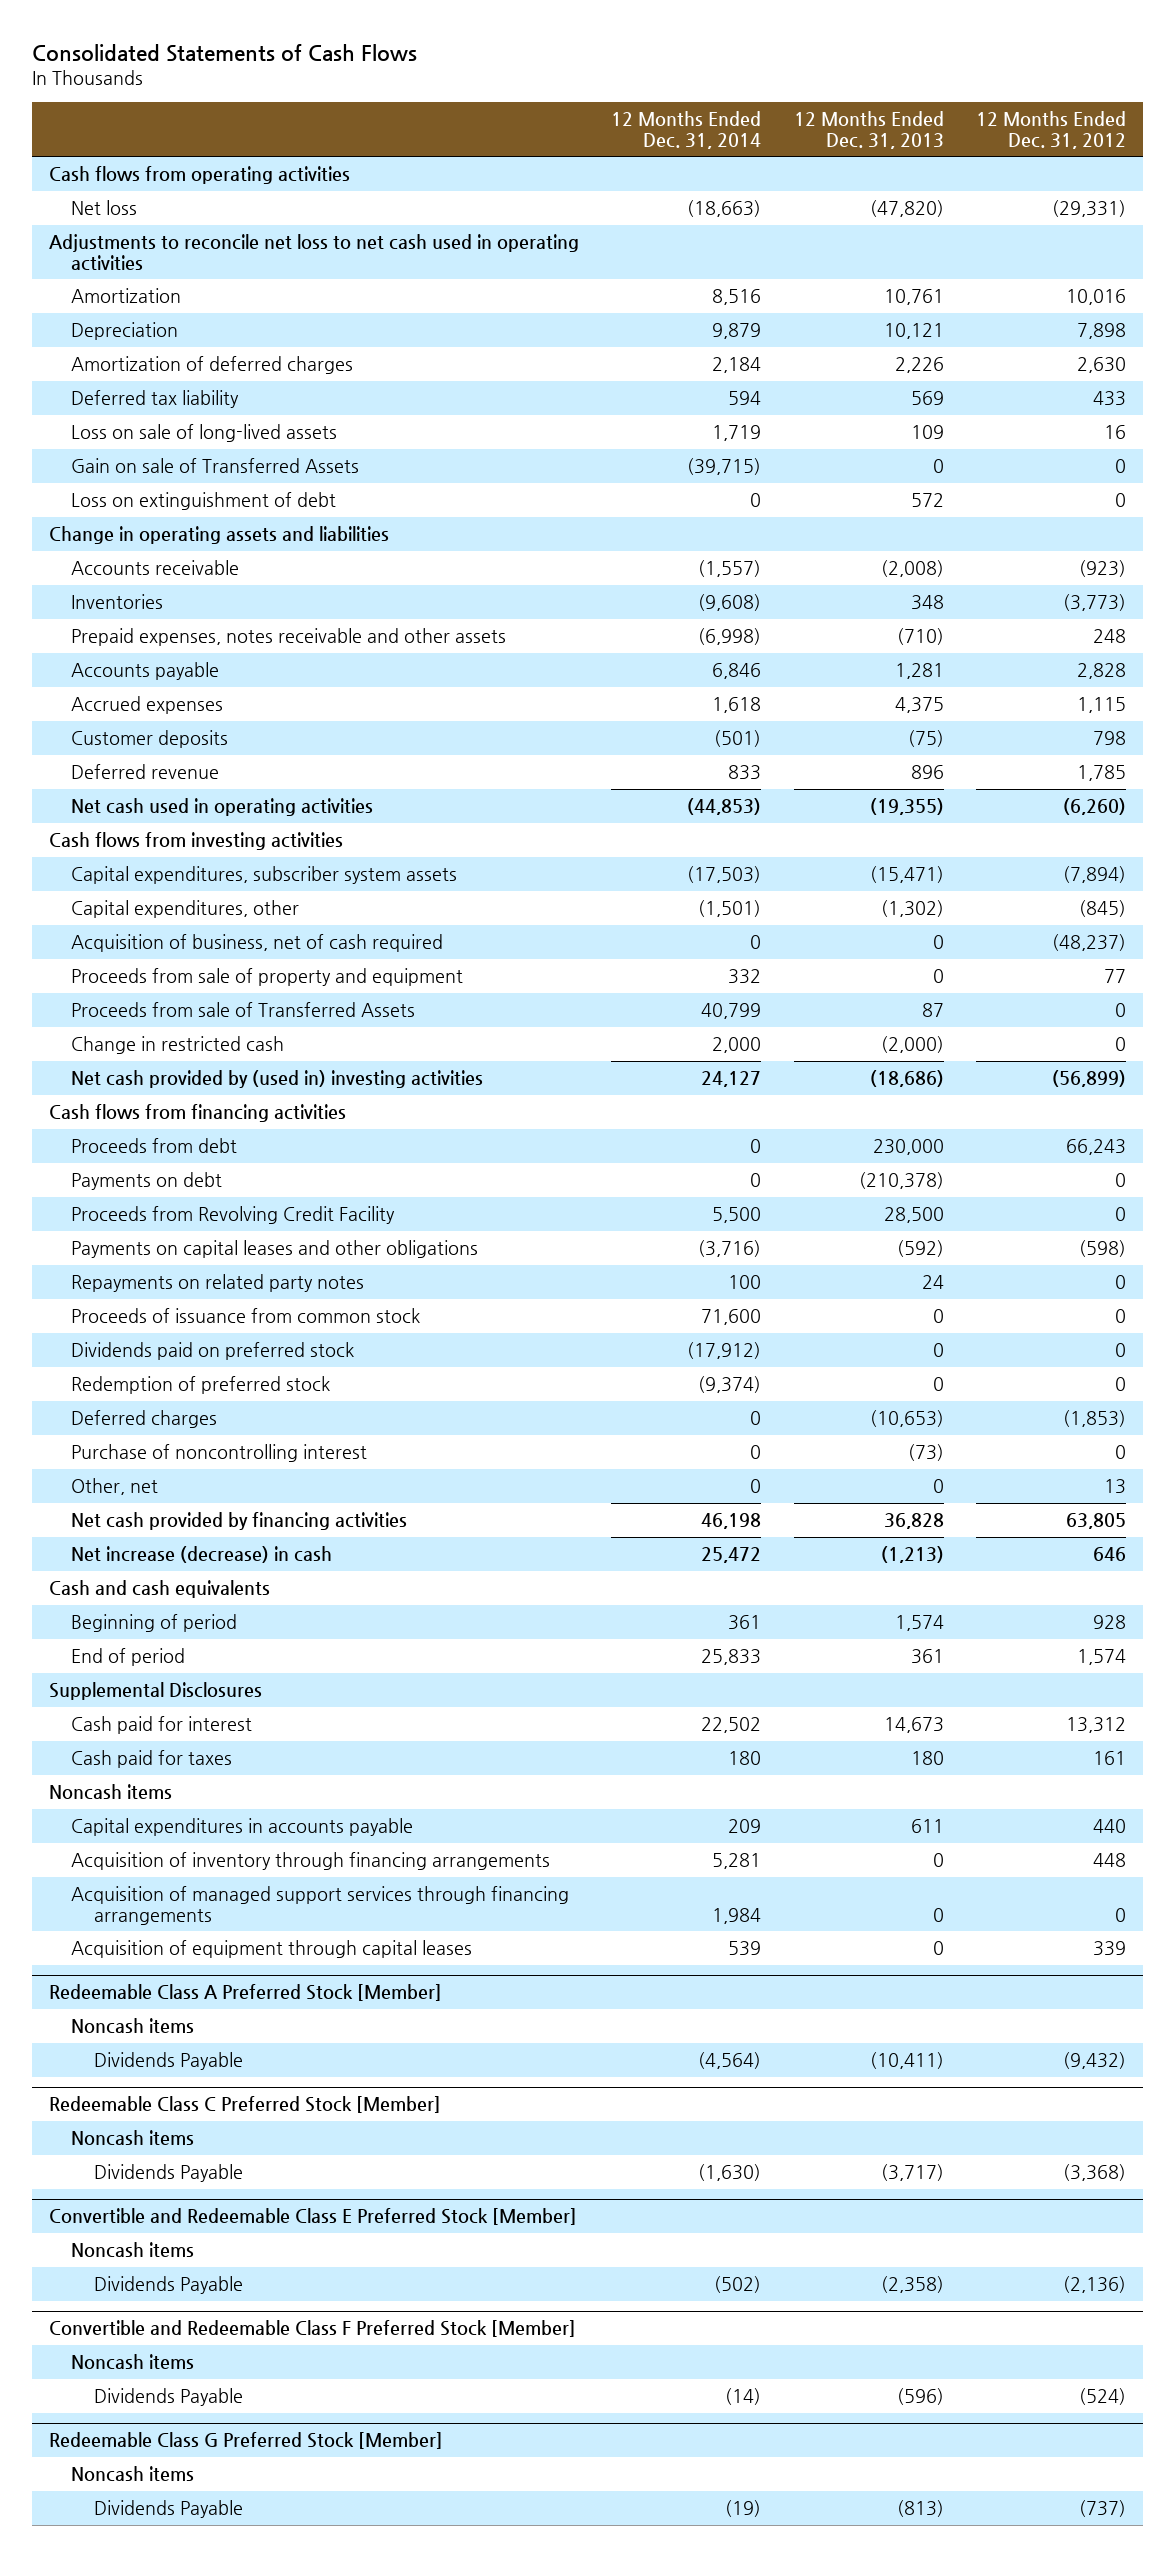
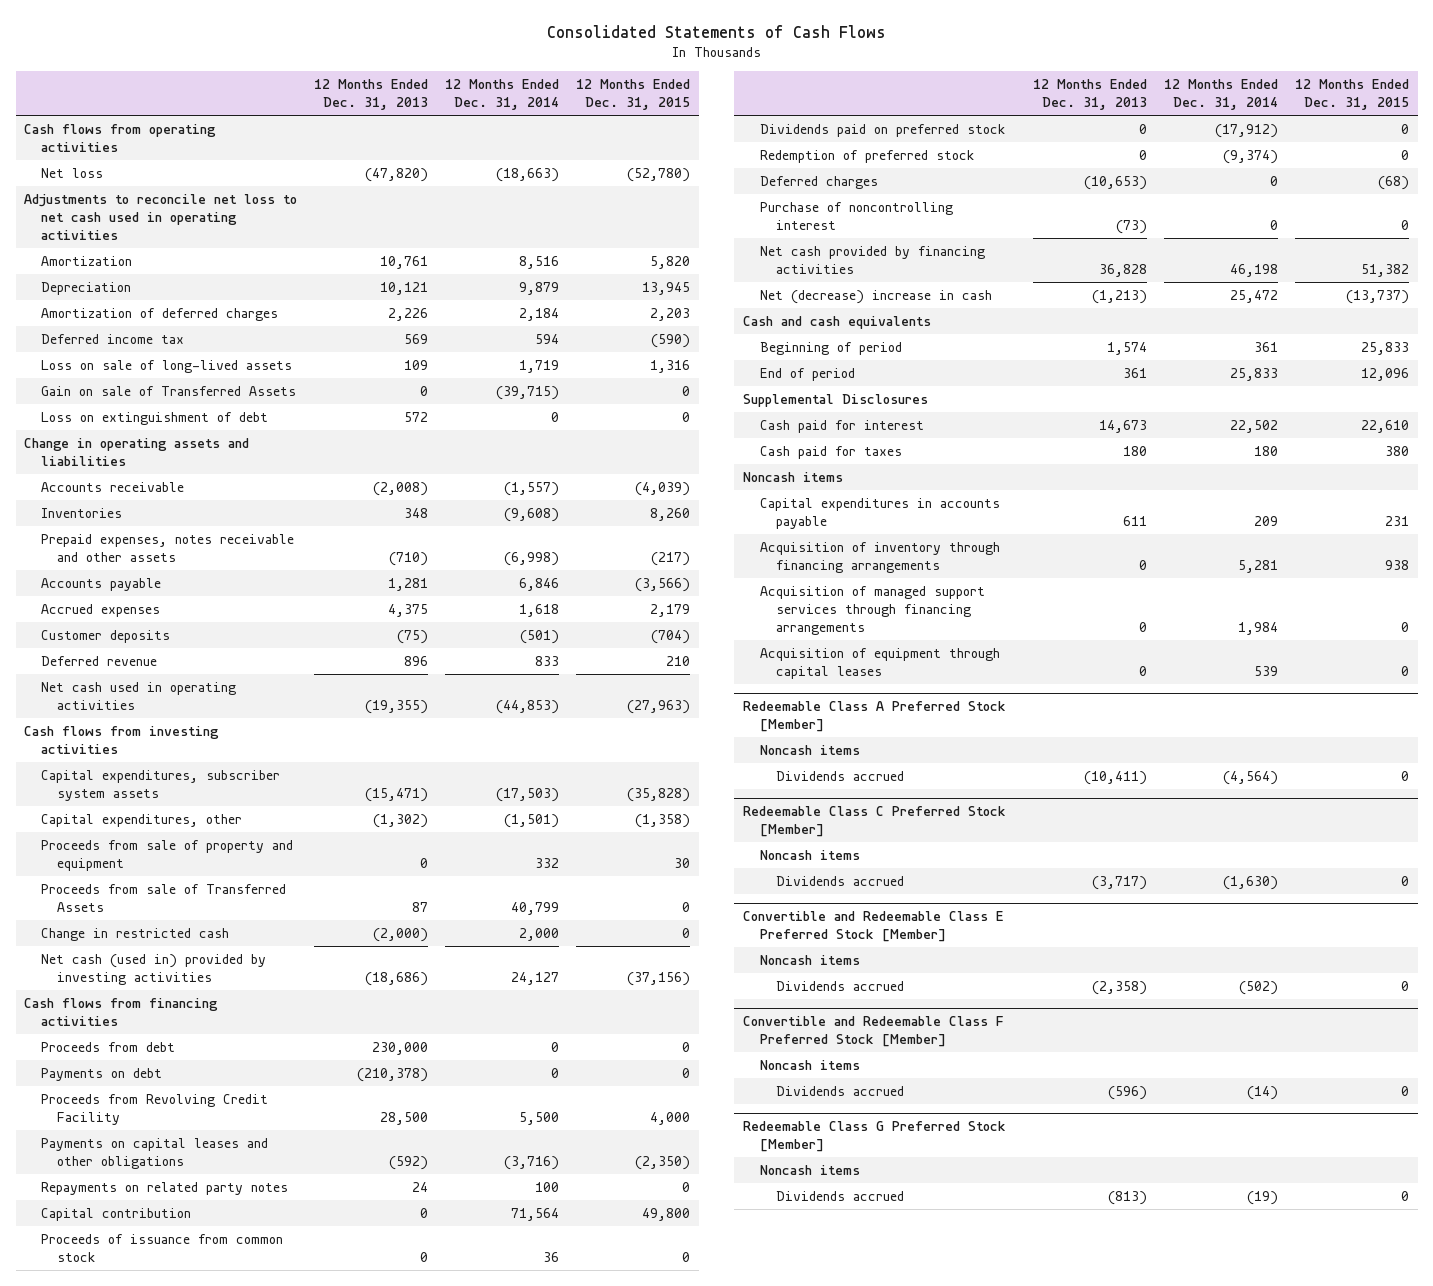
- | 12 Months Ended Dec. 31, 2014 | 12 Months Ended Dec. 31, 2013 | 12 Months Ended Dec. 31, 2012
+ | 12 Months Ended Dec. 31, 2013 | 12 Months Ended Dec. 31, 2014 | 12 Months Ended Dec. 31, 2015
- Deferred tax liability | 594 | 569 | 433
+ Deferred income tax | 569 | 594 | (590)
- Acquisition of business, net of cash required | 0 | 0 | (48,237)
- Net cash provided by (used in) investing activities | 24,127 | (18,686) | (56,899)
+ Net cash (used in) provided by investing activities | (18,686) | 24,127 | (37,156)
- Proceeds of issuance from common stock | 71,600 | 0 | 0
+ Capital contribution | 0 | 71,564 | 49,800
+ Proceeds of issuance from common stock | 0 | 36 | 0
- Other, net | 0 | 0 | 13
- Net increase (decrease) in cash | 25,472 | (1,213) | 646
+ Net (decrease) increase in cash | (1,213) | 25,472 | (13,737)
@ Redeemable Class A Preferred Stock [Member]
- Dividends Payable | (4,564) | (10,411) | (9,432)
+ Dividends accrued | (10,411) | (4,564) | 0
@ Redeemable Class C Preferred Stock [Member]
- Dividends Payable | (1,630) | (3,717) | (3,368)
+ Dividends accrued | (3,717) | (1,630) | 0
@ Convertible and Redeemable Class E Preferred Stock [Member]
- Dividends Payable | (502) | (2,358) | (2,136)
+ Dividends accrued | (2,358) | (502) | 0
@ Convertible and Redeemable Class F Preferred Stock [Member]
- Dividends Payable | (14) | (596) | (524)
+ Dividends accrued | (596) | (14) | 0
@ Redeemable Class G Preferred Stock [Member]
- Dividends Payable | (19) | (813) | (737)
+ Dividends accrued | (813) | (19) | 0

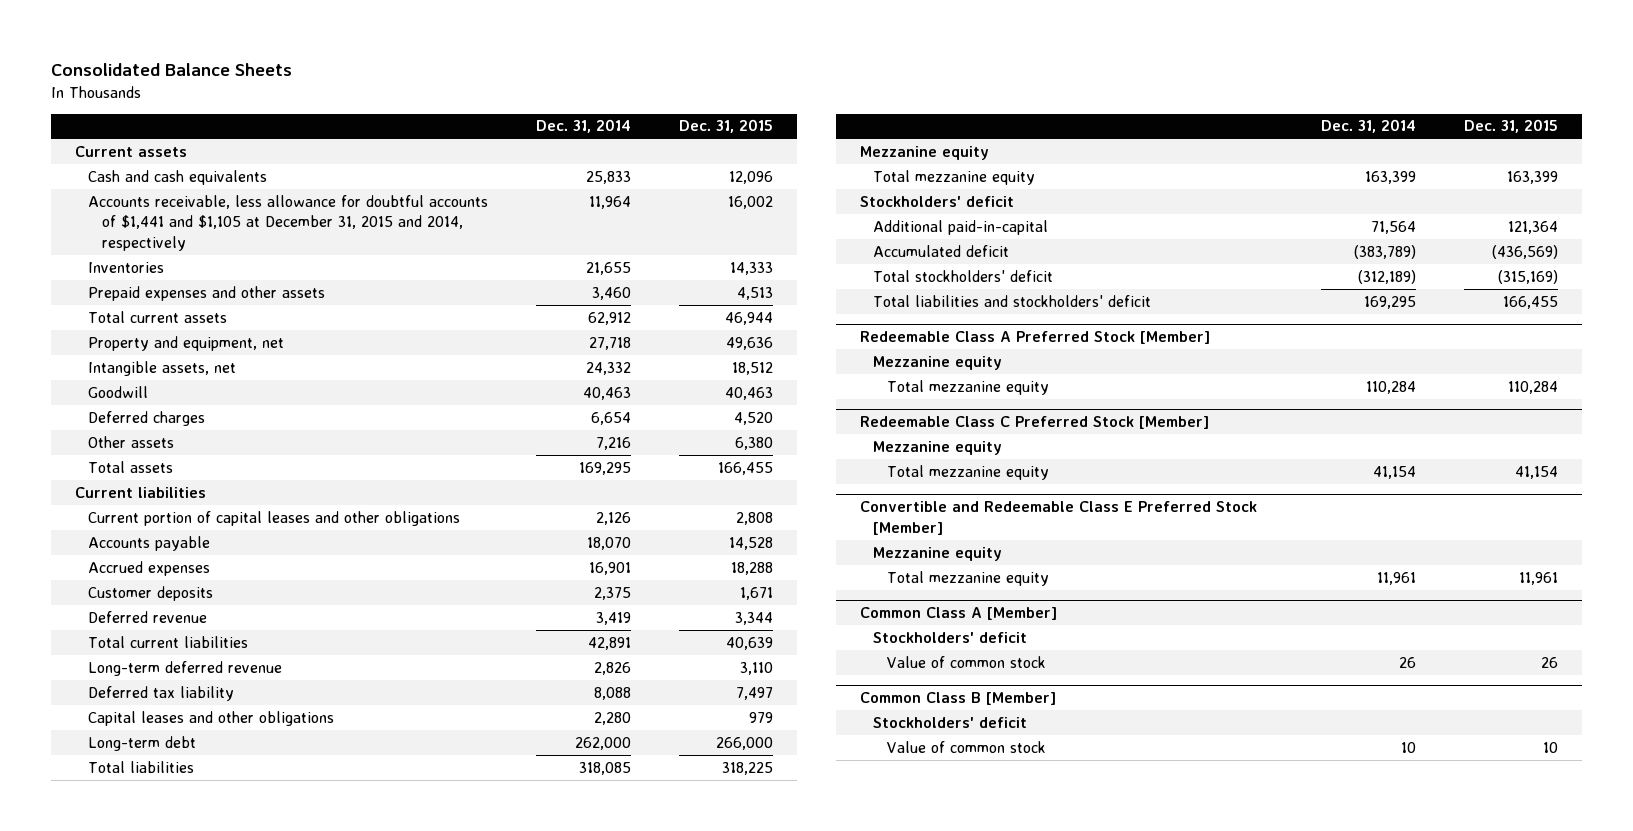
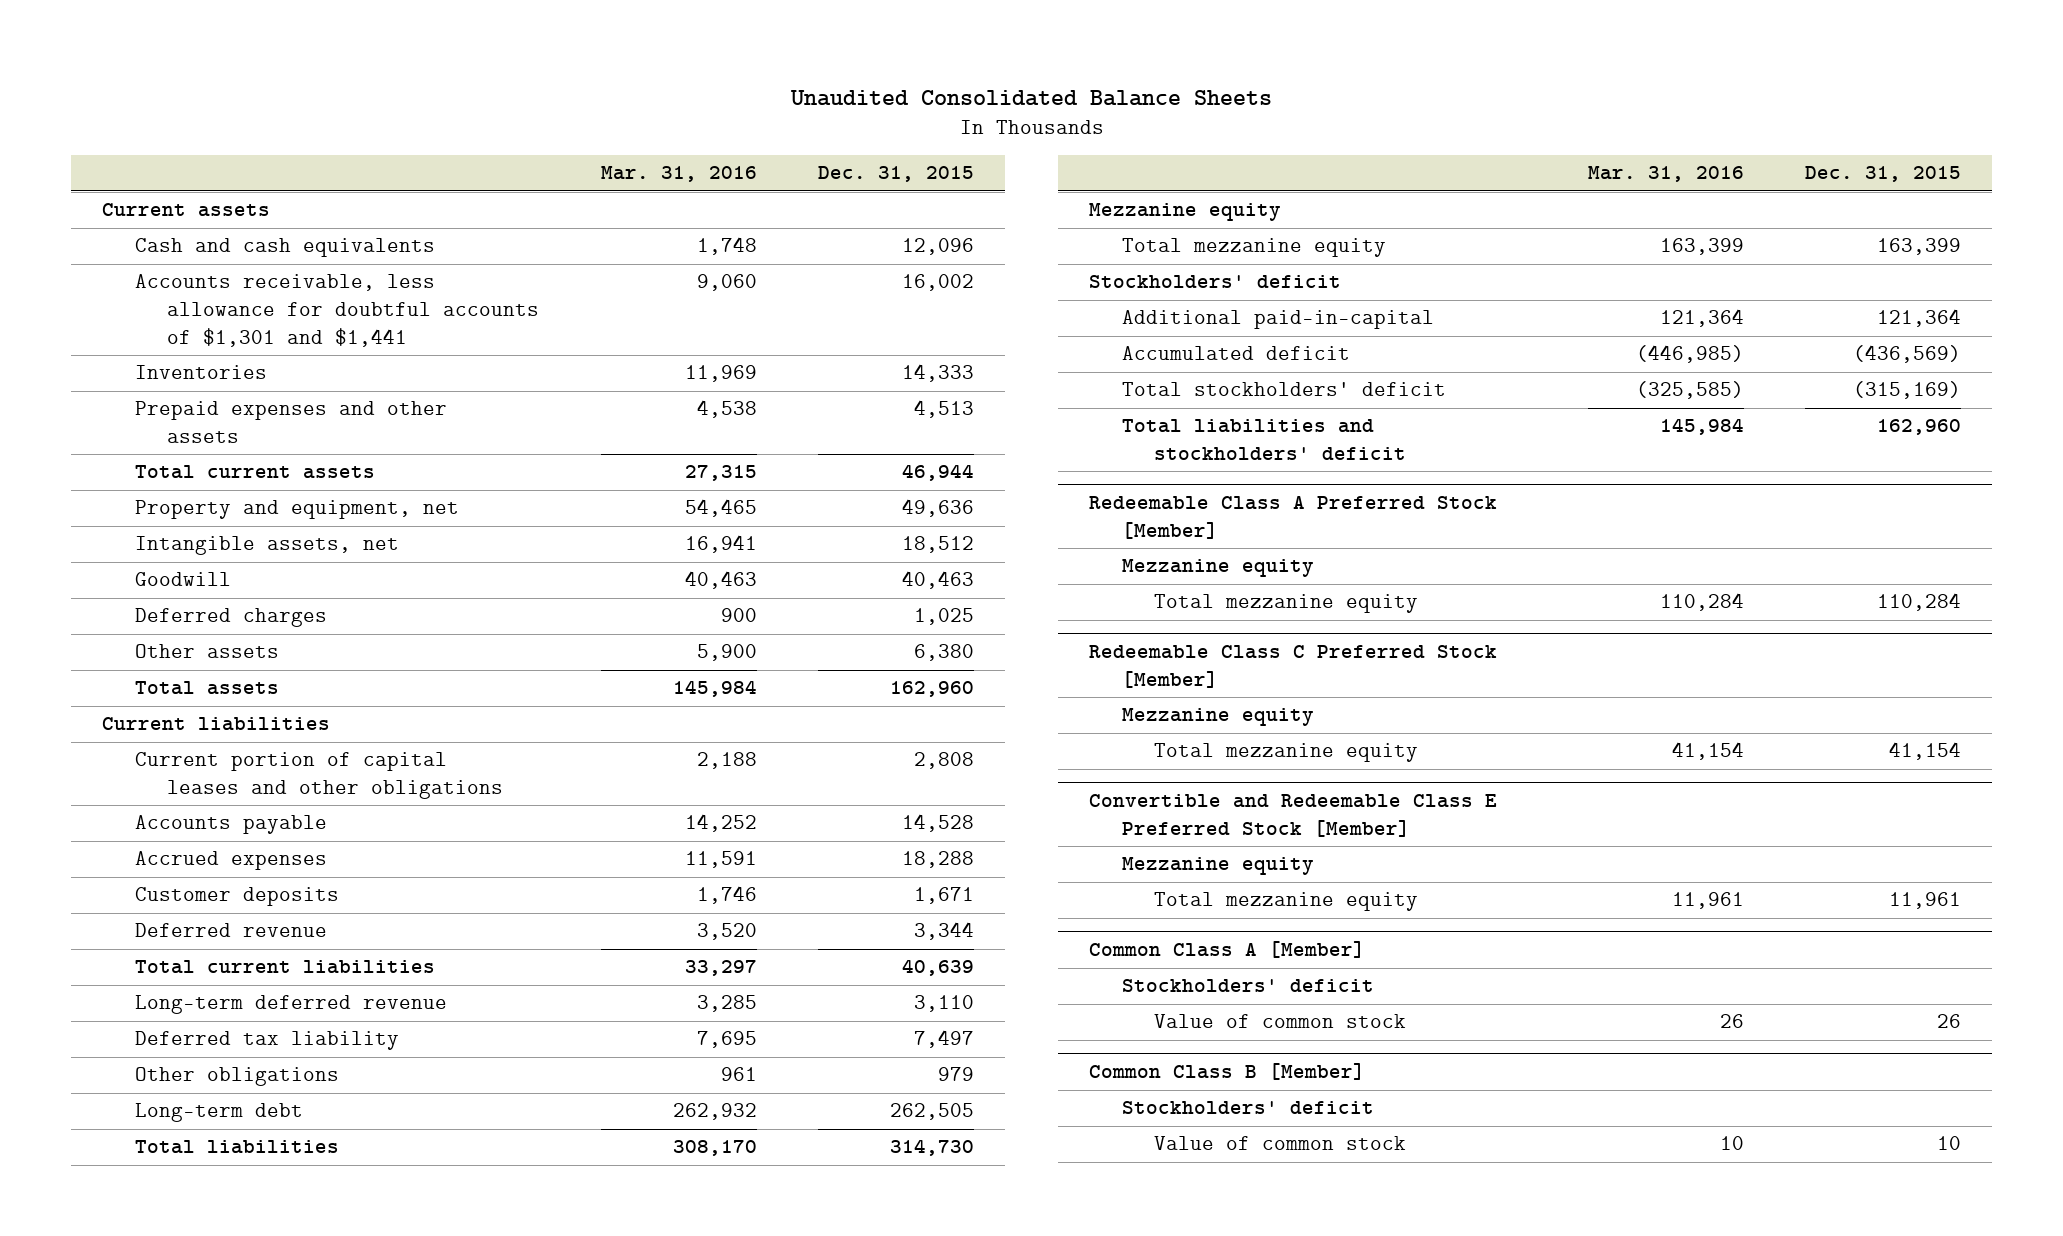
- Consolidated Balance Sheets
+ Unaudited Consolidated Balance Sheets
- | Dec. 31, 2014 | Dec. 31, 2015
+ | Mar. 31, 2016 | Dec. 31, 2015
- Accounts receivable, less allowance for doubtful accounts of $1,441 and $1,105 at December 31, 2015 and 2014, respectively | 11,964 | 16,002
+ Accounts receivable, less allowance for doubtful accounts of $1,301 and $1,441 | 9,060 | 16,002
- Deferred charges | 6,654 | 4,520
+ Deferred charges | 900 | 1,025
- Total assets | 169,295 | 166,455
+ Total assets | 145,984 | 162,960
- Capital leases and other obligations | 2,280 | 979
- Long-term debt | 262,000 | 266,000
- Total liabilities | 318,085 | 318,225
+ Other obligations | 961 | 979
+ Long-term debt | 262,932 | 262,505
+ Total liabilities | 308,170 | 314,730
- Total liabilities and stockholders' deficit | 169,295 | 166,455
+ Total liabilities and stockholders' deficit | 145,984 | 162,960

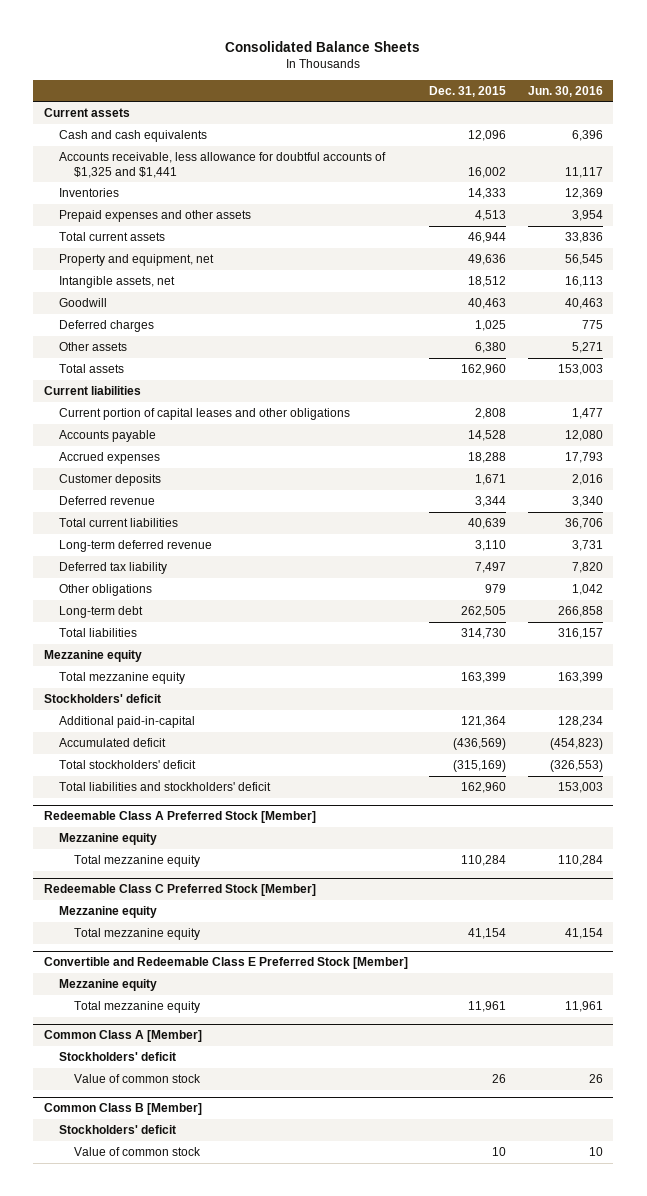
- Unaudited Consolidated Balance Sheets
+ Consolidated Balance Sheets
- | Mar. 31, 2016 | Dec. 31, 2015
+ | Dec. 31, 2015 | Jun. 30, 2016
- Accounts receivable, less allowance for doubtful accounts of $1,301 and $1,441 | 9,060 | 16,002
+ Accounts receivable, less allowance for doubtful accounts of $1,325 and $1,441 | 16,002 | 11,117

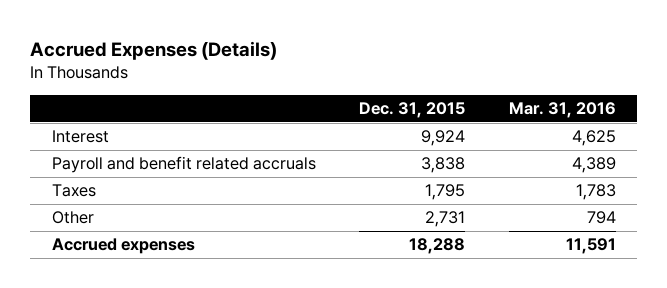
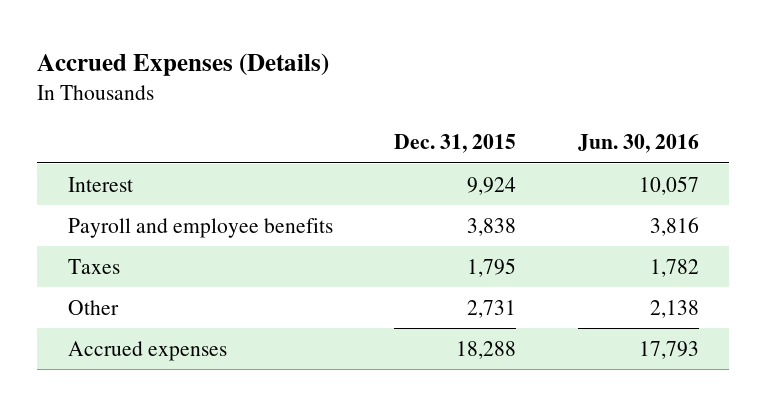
- | Dec. 31, 2015 | Mar. 31, 2016
+ | Dec. 31, 2015 | Jun. 30, 2016
- Payroll and benefit related accruals | 3,838 | 4,389
+ Payroll and employee benefits | 3,838 | 3,816

